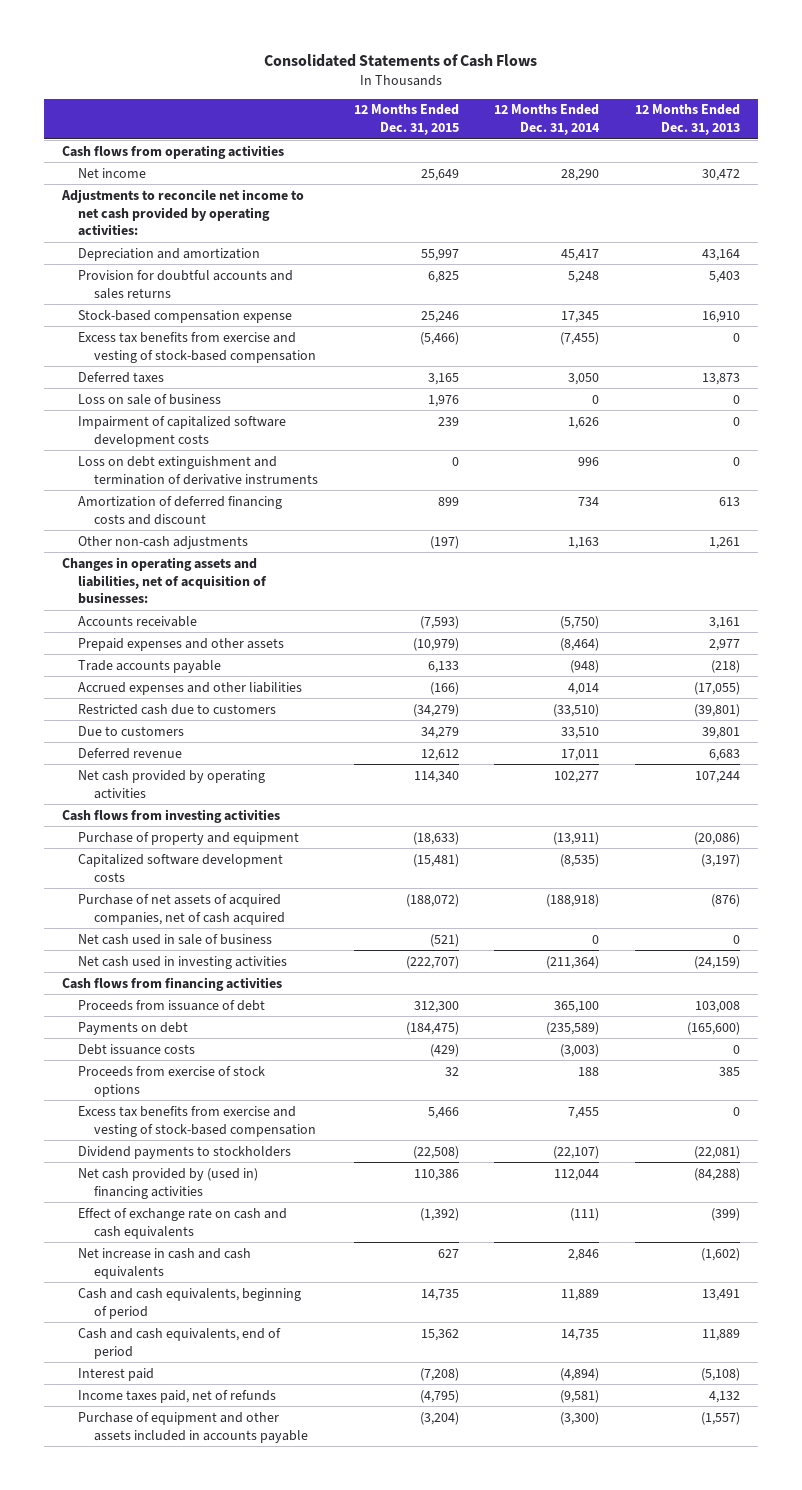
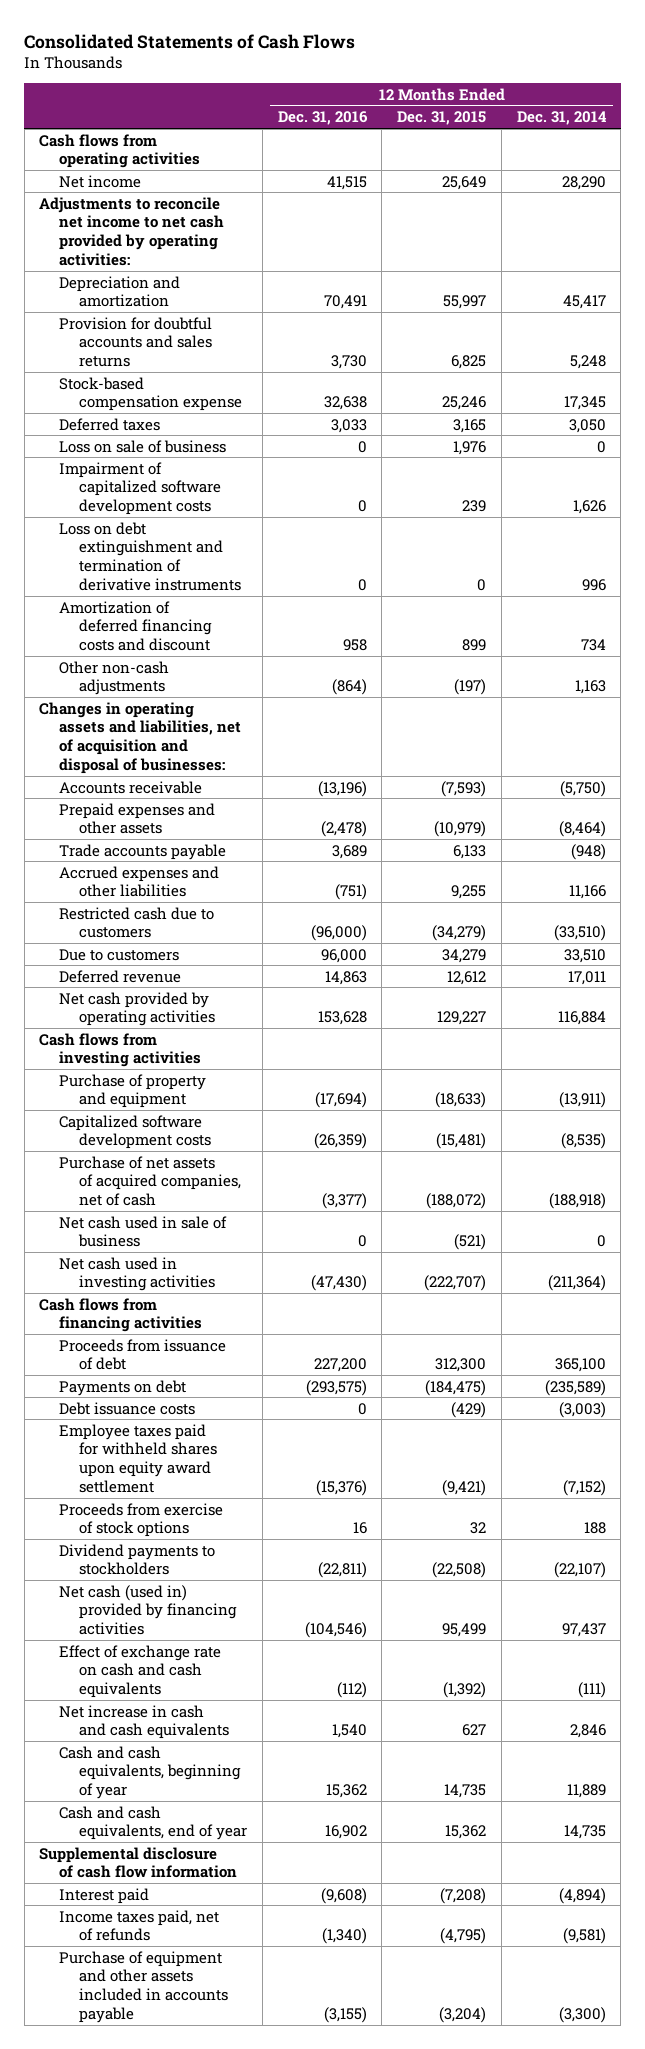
- | 12 Months Ended Dec. 31, 2015 | 12 Months Ended Dec. 31, 2014 | 12 Months Ended Dec. 31, 2013
+ | 12 Months Ended Dec. 31, 2016 | 12 Months Ended Dec. 31, 2015 | 12 Months Ended Dec. 31, 2014
- Excess tax benefits from exercise and vesting of stock-based compensation | (5,466) | (7,455) | 0
- Changes in operating assets and liabilities, net of acquisition of businesses:
+ Changes in operating assets and liabilities, net of acquisition and disposal of businesses:
- Accrued expenses and other liabilities | (166) | 4,014 | (17,055)
+ Accrued expenses and other liabilities | (751) | 9,255 | 11,166
- Net cash provided by operating activities | 114,340 | 102,277 | 107,244
+ Net cash provided by operating activities | 153,628 | 129,227 | 116,884
- Purchase of net assets of acquired companies, net of cash acquired | (188,072) | (188,918) | (876)
+ Purchase of net assets of acquired companies, net of cash | (3,377) | (188,072) | (188,918)
+ Employee taxes paid for withheld shares upon equity award settlement | (15,376) | (9,421) | (7,152)
- Excess tax benefits from exercise and vesting of stock-based compensation | 5,466 | 7,455 | 0
- Net cash provided by (used in) financing activities | 110,386 | 112,044 | (84,288)
+ Net cash (used in) provided by financing activities | (104,546) | 95,499 | 97,437
- Cash and cash equivalents, beginning of period | 14,735 | 11,889 | 13,491
- Cash and cash equivalents, end of period | 15,362 | 14,735 | 11,889
+ Cash and cash equivalents, beginning of year | 15,362 | 14,735 | 11,889
+ Cash and cash equivalents, end of year | 16,902 | 15,362 | 14,735
+ Supplemental disclosure of cash flow information

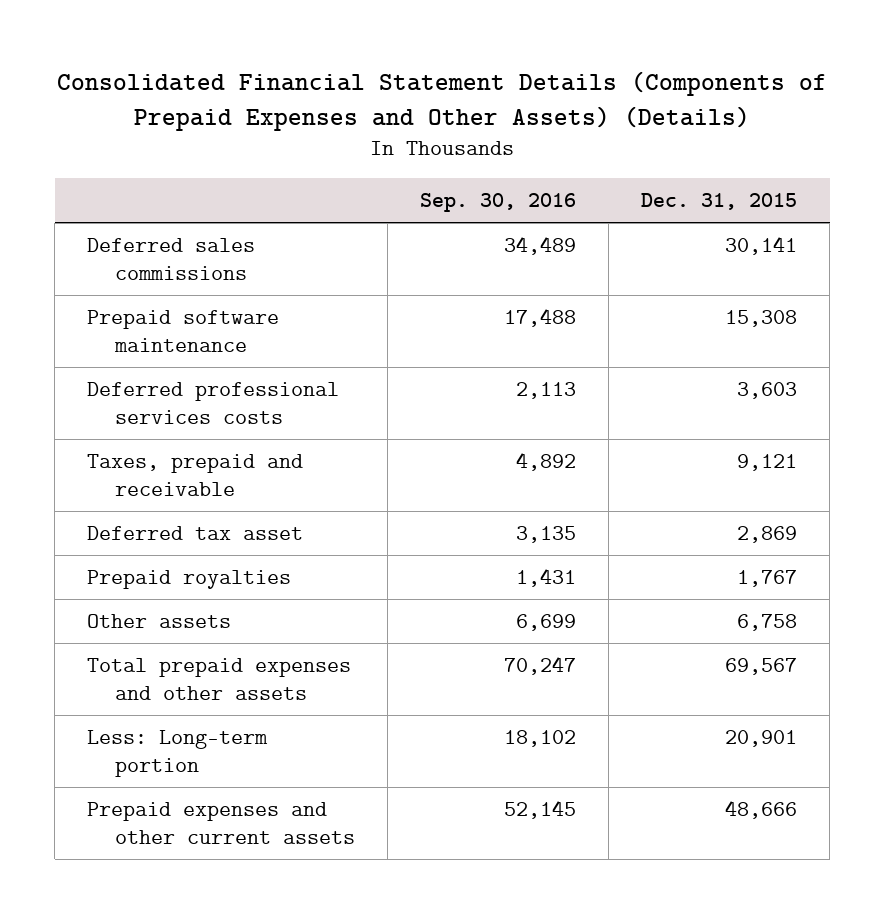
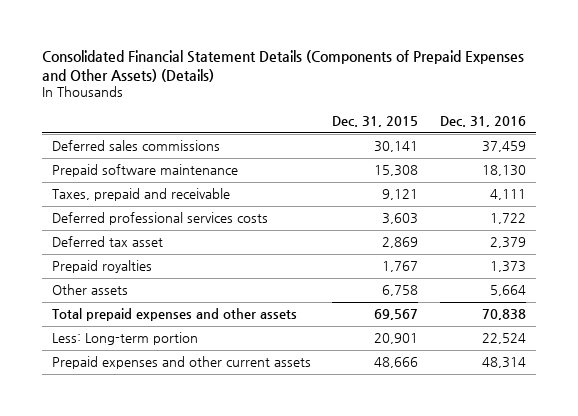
- | Sep. 30, 2016 | Dec. 31, 2015
+ | Dec. 31, 2015 | Dec. 31, 2016
moved down: Deferred professional services costs | 3,603 | 1,722

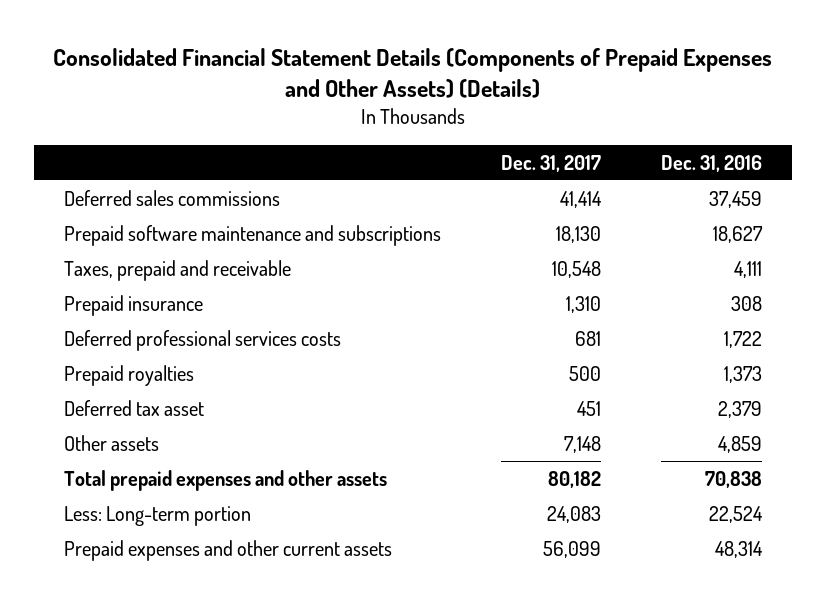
- | Dec. 31, 2015 | Dec. 31, 2016
+ | Dec. 31, 2017 | Dec. 31, 2016
- Prepaid software maintenance | 15,308 | 18,130
+ Prepaid software maintenance and subscriptions | 18,130 | 18,627
+ Prepaid insurance | 1,310 | 308
- Other assets | 6,758 | 5,664
moved down: Deferred tax asset | 451 | 2,379
+ Other assets | 7,148 | 4,859

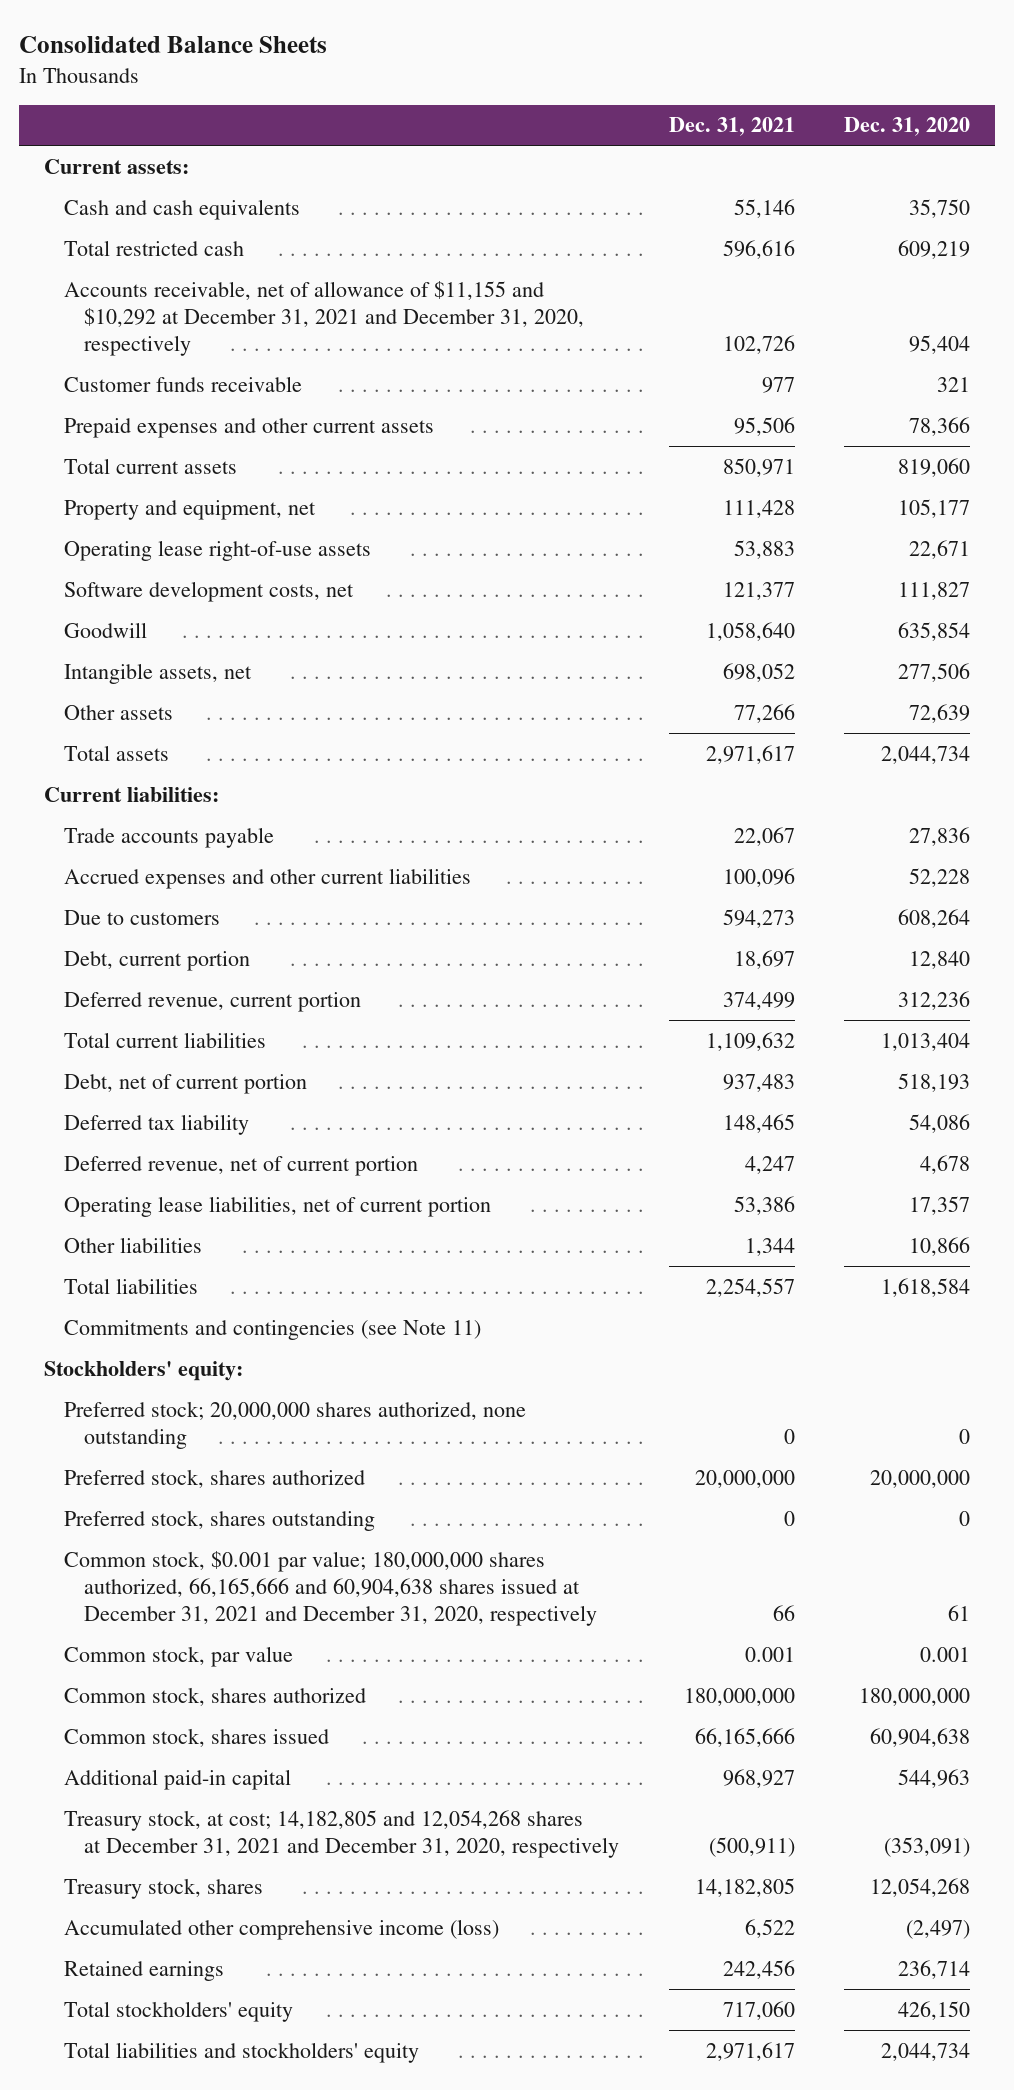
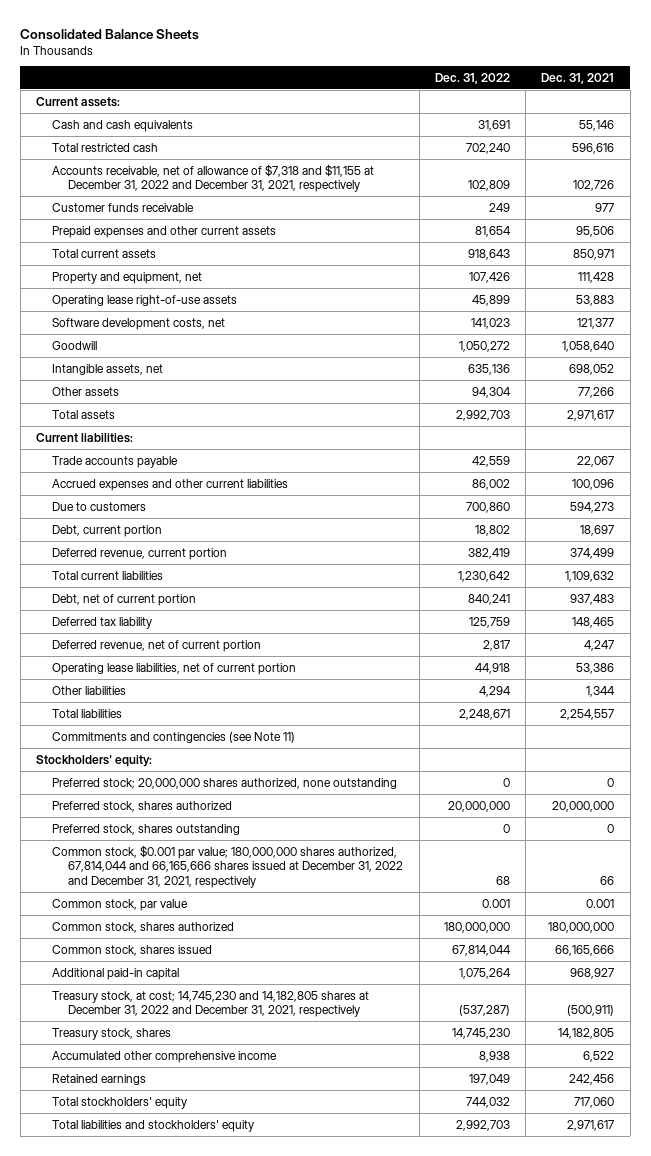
- | Dec. 31, 2021 | Dec. 31, 2020
+ | Dec. 31, 2022 | Dec. 31, 2021
- Accounts receivable, net of allowance of $11,155 and $10,292 at December 31, 2021 and December 31, 2020, respectively | 102,726 | 95,404
+ Accounts receivable, net of allowance of $7,318 and $11,155 at December 31, 2022 and December 31, 2021, respectively | 102,809 | 102,726
- Common stock, $0.001 par value; 180,000,000 shares authorized, 66,165,666 and 60,904,638 shares issued at December 31, 2021 and December 31, 2020, respectively | 66 | 61
+ Common stock, $0.001 par value; 180,000,000 shares authorized, 67,814,044 and 66,165,666 shares issued at December 31, 2022 and December 31, 2021, respectively | 68 | 66
- Treasury stock, at cost; 14,182,805 and 12,054,268 shares at December 31, 2021 and December 31, 2020, respectively | (500,911) | (353,091)
+ Treasury stock, at cost; 14,745,230 and 14,182,805 shares at December 31, 2022 and December 31, 2021, respectively | (537,287) | (500,911)
- Accumulated other comprehensive income (loss) | 6,522 | (2,497)
+ Accumulated other comprehensive income | 8,938 | 6,522

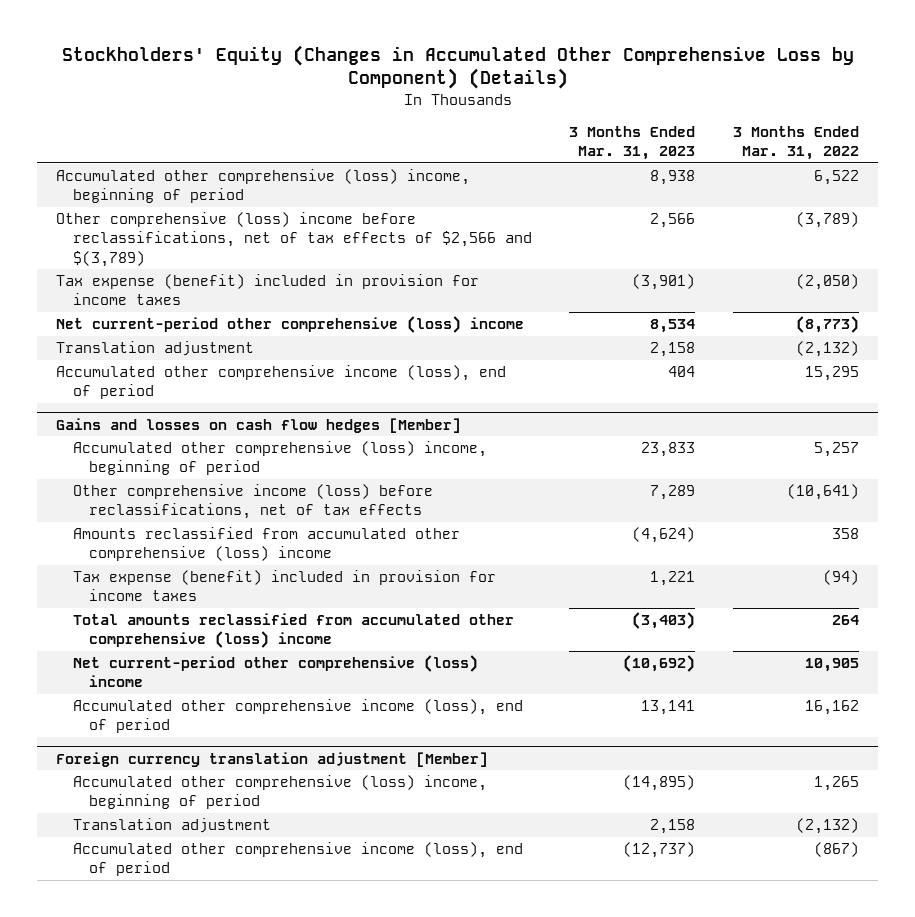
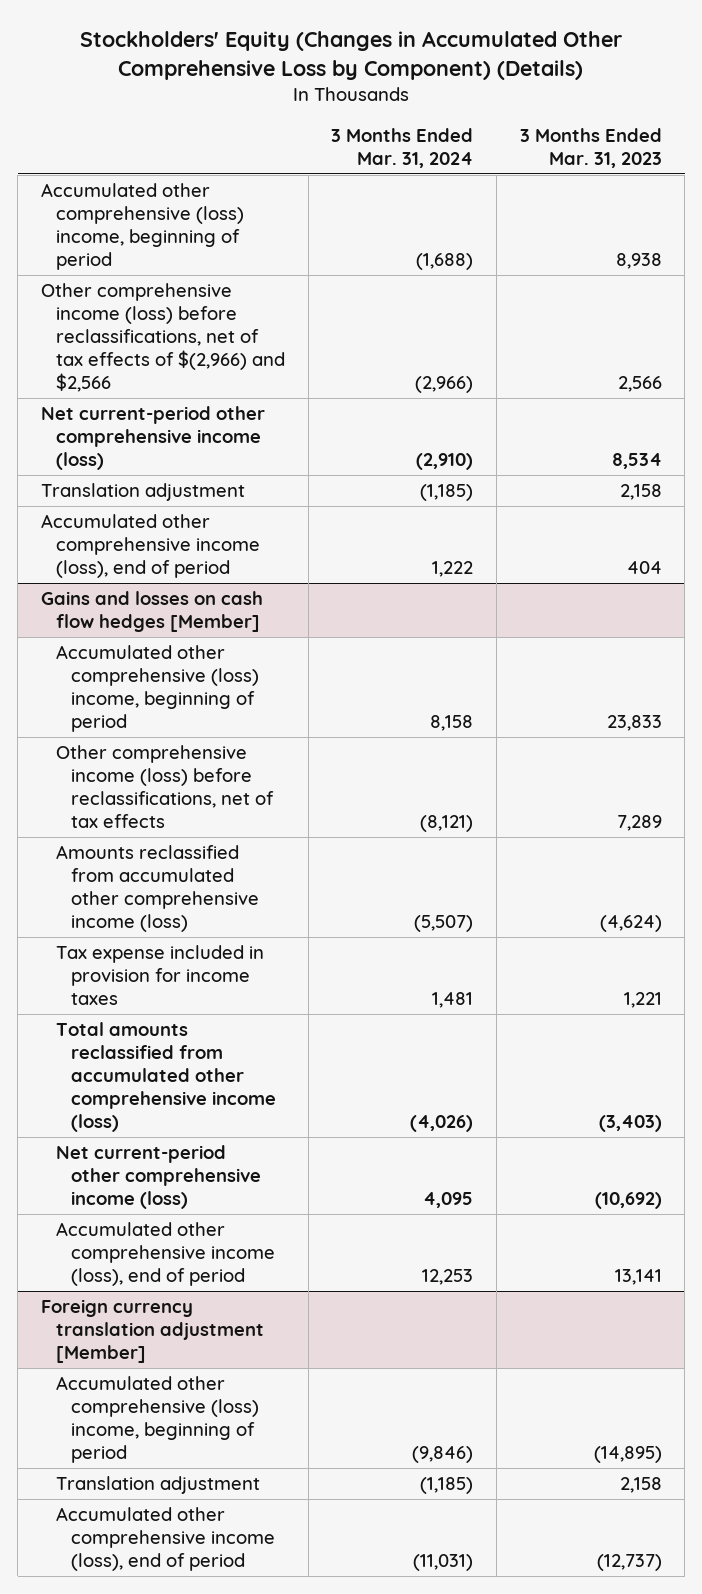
- | 3 Months Ended Mar. 31, 2023 | 3 Months Ended Mar. 31, 2022
+ | 3 Months Ended Mar. 31, 2024 | 3 Months Ended Mar. 31, 2023
- Other comprehensive (loss) income before reclassifications, net of tax effects of $2,566 and $(3,789) | 2,566 | (3,789)
- Tax expense (benefit) included in provision for income taxes | (3,901) | (2,050)
- Net current-period other comprehensive (loss) income | 8,534 | (8,773)
+ Other comprehensive income (loss) before reclassifications, net of tax effects of $(2,966) and $2,566 | (2,966) | 2,566
+ Net current-period other comprehensive income (loss) | (2,910) | 8,534
@ Gains and losses on cash flow hedges [Member]
- Amounts reclassified from accumulated other comprehensive (loss) income | (4,624) | 358
- Tax expense (benefit) included in provision for income taxes | 1,221 | (94)
- Total amounts reclassified from accumulated other comprehensive (loss) income | (3,403) | 264
- Net current-period other comprehensive (loss) income | (10,692) | 10,905
+ Amounts reclassified from accumulated other comprehensive income (loss) | (5,507) | (4,624)
+ Tax expense included in provision for income taxes | 1,481 | 1,221
+ Total amounts reclassified from accumulated other comprehensive income (loss) | (4,026) | (3,403)
+ Net current-period other comprehensive income (loss) | 4,095 | (10,692)

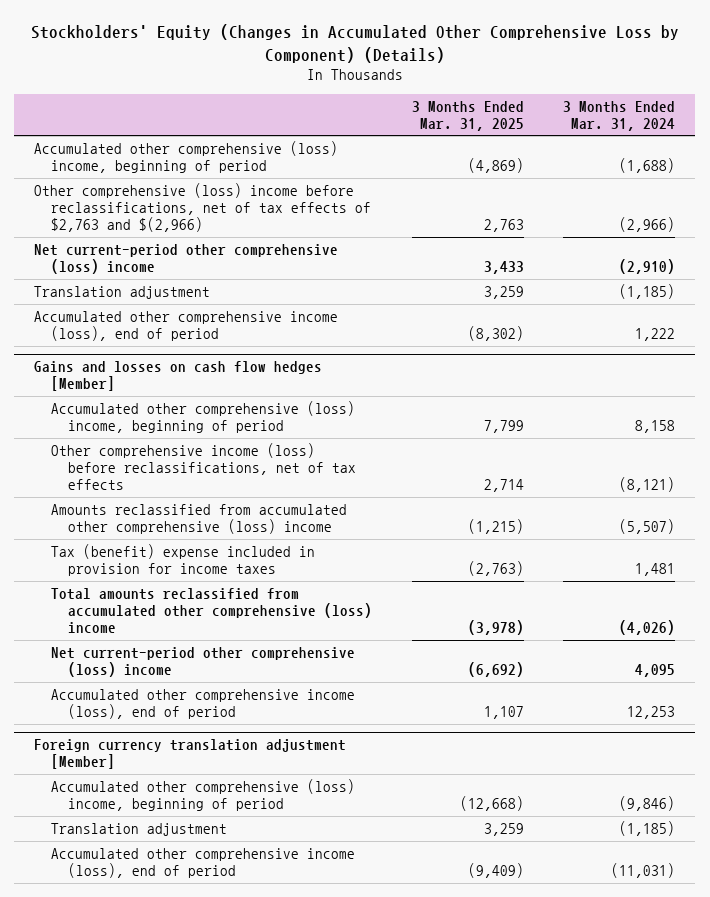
- | 3 Months Ended Mar. 31, 2024 | 3 Months Ended Mar. 31, 2023
+ | 3 Months Ended Mar. 31, 2025 | 3 Months Ended Mar. 31, 2024
- Other comprehensive income (loss) before reclassifications, net of tax effects of $(2,966) and $2,566 | (2,966) | 2,566
- Net current-period other comprehensive income (loss) | (2,910) | 8,534
+ Other comprehensive (loss) income before reclassifications, net of tax effects of $2,763 and $(2,966) | 2,763 | (2,966)
+ Net current-period other comprehensive (loss) income | 3,433 | (2,910)
@ Gains and losses on cash flow hedges [Member]
- Amounts reclassified from accumulated other comprehensive income (loss) | (5,507) | (4,624)
- Tax expense included in provision for income taxes | 1,481 | 1,221
- Total amounts reclassified from accumulated other comprehensive income (loss) | (4,026) | (3,403)
- Net current-period other comprehensive income (loss) | 4,095 | (10,692)
+ Amounts reclassified from accumulated other comprehensive (loss) income | (1,215) | (5,507)
+ Tax (benefit) expense included in provision for income taxes | (2,763) | 1,481
+ Total amounts reclassified from accumulated other comprehensive (loss) income | (3,978) | (4,026)
+ Net current-period other comprehensive (loss) income | (6,692) | 4,095

